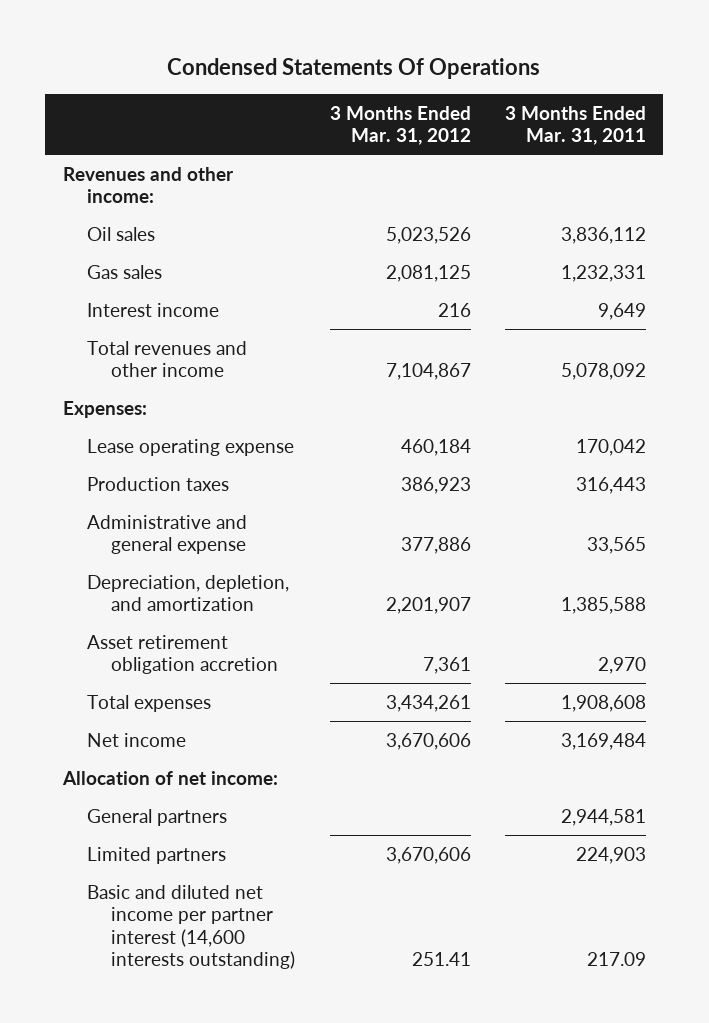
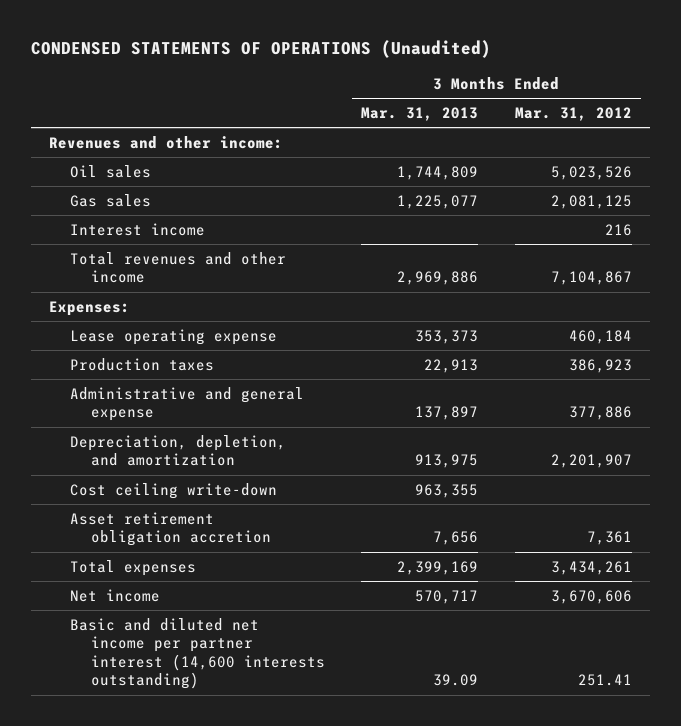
- Condensed Statements Of Operations
+ CONDENSED STATEMENTS OF OPERATIONS (Unaudited)
- | 3 Months Ended Mar. 31, 2012 | 3 Months Ended Mar. 31, 2011
+ | 3 Months Ended Mar. 31, 2013 | 3 Months Ended Mar. 31, 2012
+ Cost ceiling write-down | 963,355 |
- Allocation of net income:
- General partners | | 2,944,581
- Limited partners | 3,670,606 | 224,903

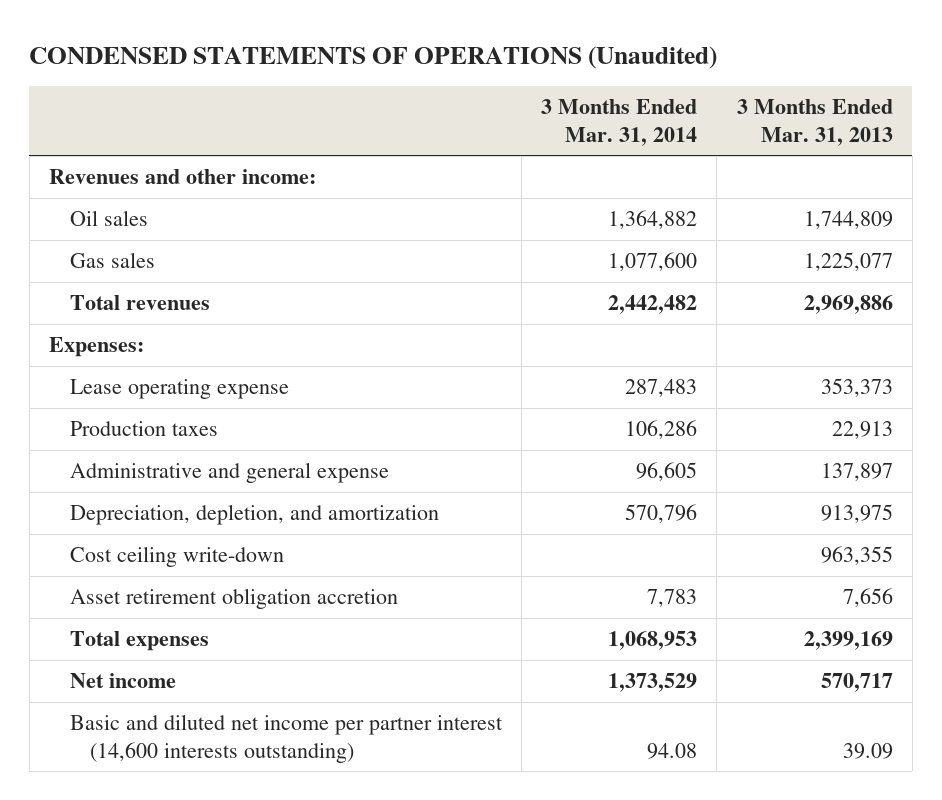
- | 3 Months Ended Mar. 31, 2013 | 3 Months Ended Mar. 31, 2012
+ | 3 Months Ended Mar. 31, 2014 | 3 Months Ended Mar. 31, 2013
- Interest income | | 216
- Total revenues and other income | 2,969,886 | 7,104,867
+ Total revenues | 2,442,482 | 2,969,886

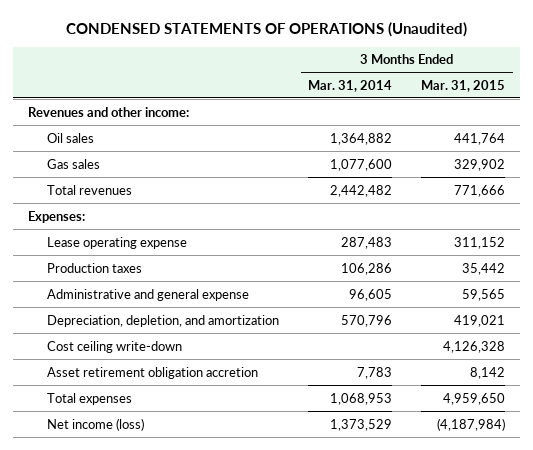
- | 3 Months Ended Mar. 31, 2014 | 3 Months Ended Mar. 31, 2013
+ | 3 Months Ended Mar. 31, 2014 | 3 Months Ended Mar. 31, 2015
- Net income | 1,373,529 | 570,717
- Basic and diluted net income per partner interest (14,600 interests outstanding) | 94.08 | 39.09
+ Net income (loss) | 1,373,529 | (4,187,984)

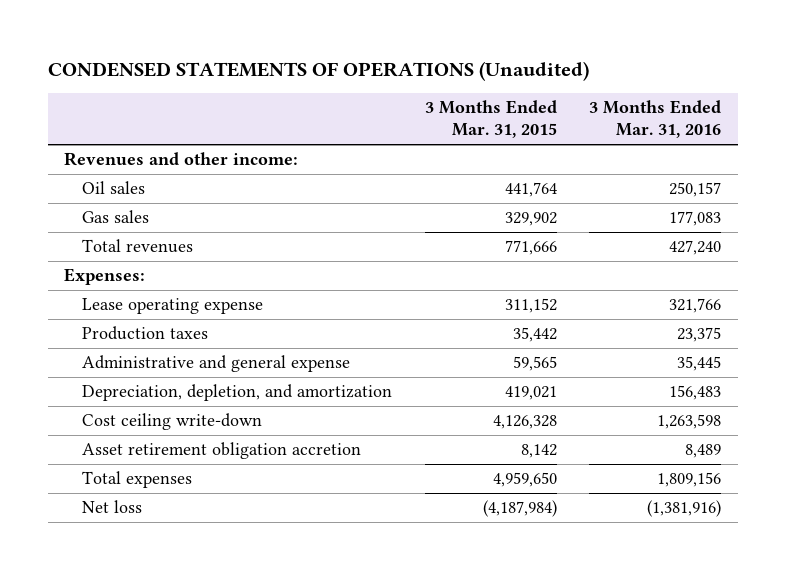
- | 3 Months Ended Mar. 31, 2014 | 3 Months Ended Mar. 31, 2015
+ | 3 Months Ended Mar. 31, 2015 | 3 Months Ended Mar. 31, 2016
- Net income (loss) | 1,373,529 | (4,187,984)
+ Net loss | (4,187,984) | (1,381,916)

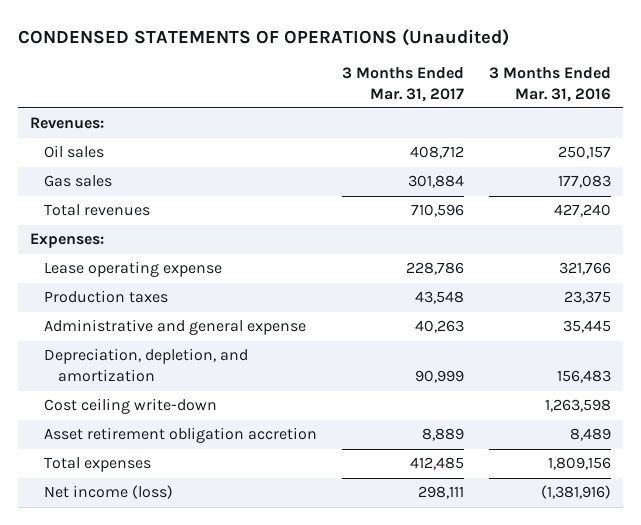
- | 3 Months Ended Mar. 31, 2015 | 3 Months Ended Mar. 31, 2016
+ | 3 Months Ended Mar. 31, 2017 | 3 Months Ended Mar. 31, 2016
- Revenues and other income:
+ Revenues:
- Net loss | (4,187,984) | (1,381,916)
+ Net income (loss) | 298,111 | (1,381,916)

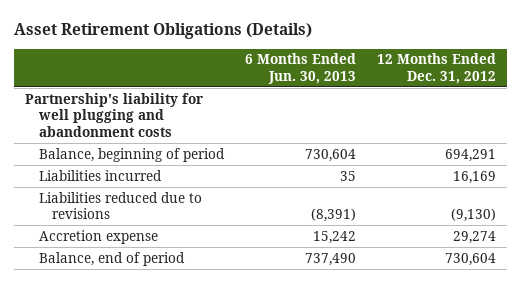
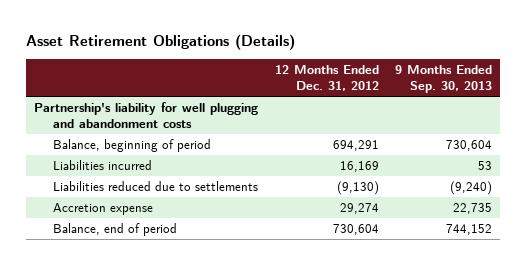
- | 6 Months Ended Jun. 30, 2013 | 12 Months Ended Dec. 31, 2012
+ | 12 Months Ended Dec. 31, 2012 | 9 Months Ended Sep. 30, 2013
- Liabilities reduced due to revisions | (8,391) | (9,130)
+ Liabilities reduced due to settlements | (9,130) | (9,240)

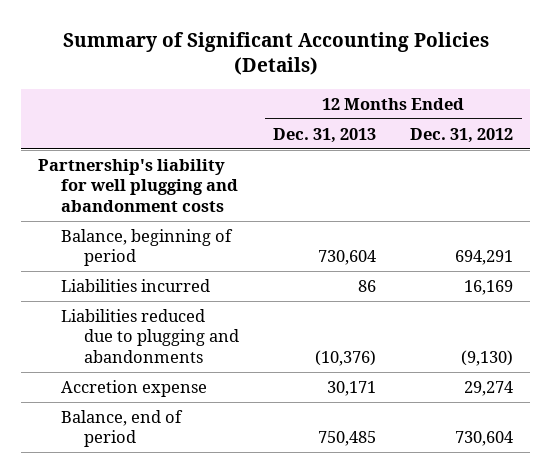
- Asset Retirement Obligations (Details)
+ Summary of Significant Accounting Policies (Details)
- | 12 Months Ended Dec. 31, 2012 | 9 Months Ended Sep. 30, 2013
+ | 12 Months Ended Dec. 31, 2013 | 12 Months Ended Dec. 31, 2012
- Liabilities reduced due to settlements | (9,130) | (9,240)
+ Liabilities reduced due to plugging and abandonments | (10,376) | (9,130)

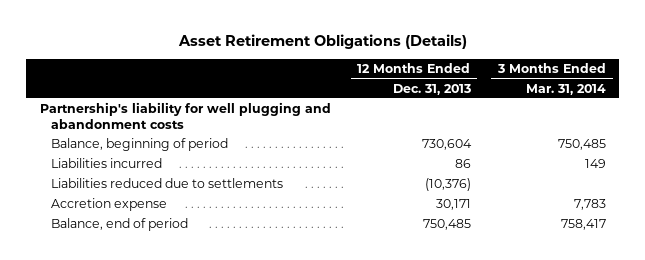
- Summary of Significant Accounting Policies (Details)
+ Asset Retirement Obligations (Details)
- | 12 Months Ended Dec. 31, 2013 | 12 Months Ended Dec. 31, 2012
+ | 12 Months Ended Dec. 31, 2013 | 3 Months Ended Mar. 31, 2014
- Liabilities reduced due to plugging and abandonments | (10,376) | (9,130)
+ Liabilities reduced due to settlements | (10,376) |

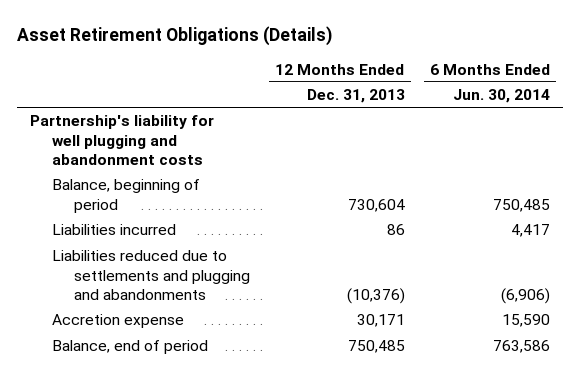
- | 12 Months Ended Dec. 31, 2013 | 3 Months Ended Mar. 31, 2014
+ | 12 Months Ended Dec. 31, 2013 | 6 Months Ended Jun. 30, 2014
- Liabilities reduced due to settlements | (10,376) |
+ Liabilities reduced due to settlements and plugging and abandonments | (10,376) | (6,906)

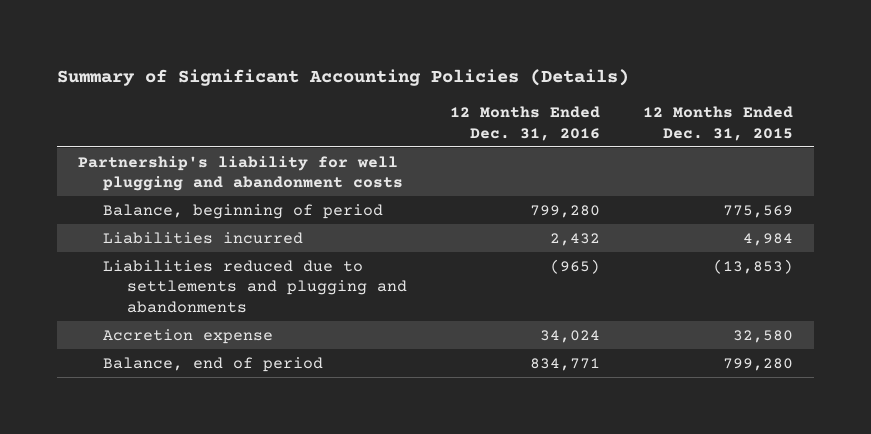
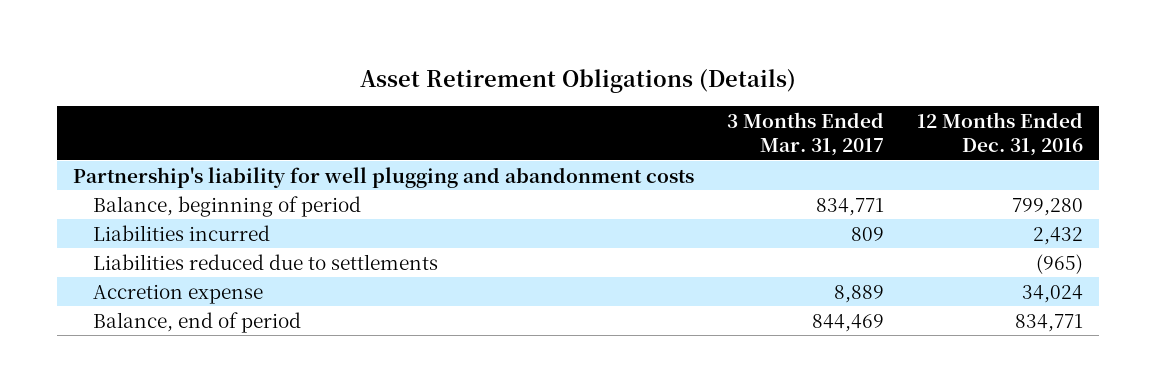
- Summary of Significant Accounting Policies (Details)
+ Asset Retirement Obligations (Details)
- | 12 Months Ended Dec. 31, 2016 | 12 Months Ended Dec. 31, 2015
+ | 3 Months Ended Mar. 31, 2017 | 12 Months Ended Dec. 31, 2016
- Liabilities reduced due to settlements and plugging and abandonments | (965) | (13,853)
+ Liabilities reduced due to settlements | | (965)

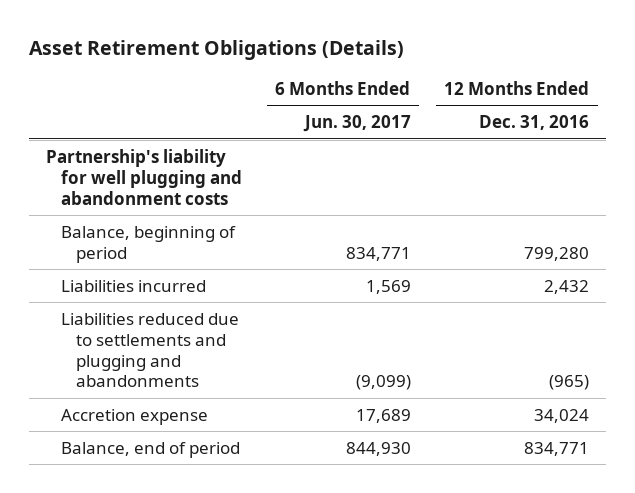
- | 3 Months Ended Mar. 31, 2017 | 12 Months Ended Dec. 31, 2016
+ | 6 Months Ended Jun. 30, 2017 | 12 Months Ended Dec. 31, 2016
- Liabilities reduced due to settlements | | (965)
+ Liabilities reduced due to settlements and plugging and abandonments | (9,099) | (965)

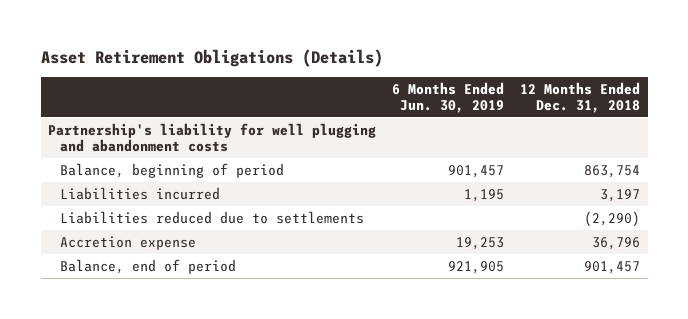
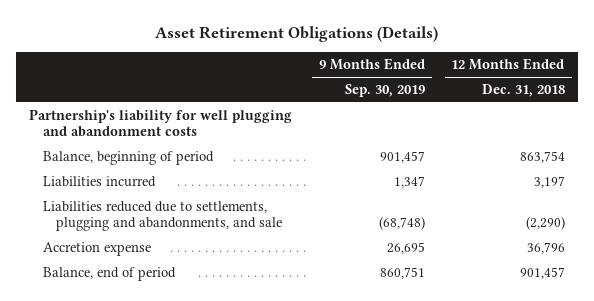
- | 6 Months Ended Jun. 30, 2019 | 12 Months Ended Dec. 31, 2018
+ | 9 Months Ended Sep. 30, 2019 | 12 Months Ended Dec. 31, 2018
- Liabilities reduced due to settlements | | (2,290)
+ Liabilities reduced due to settlements, plugging and abandonments, and sale | (68,748) | (2,290)

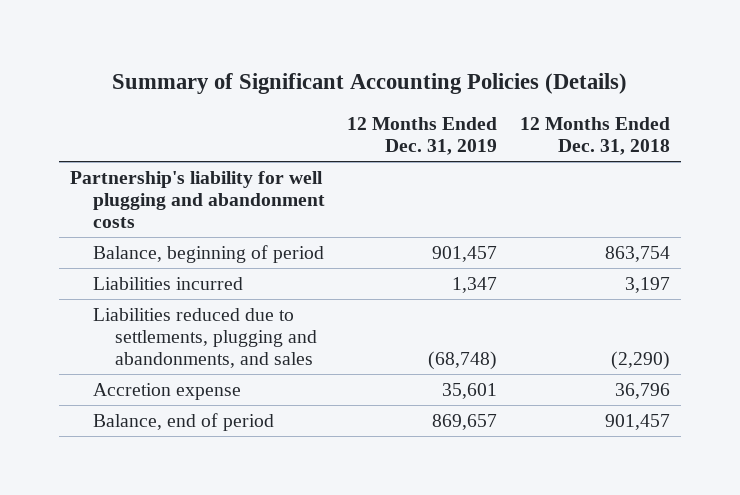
- Asset Retirement Obligations (Details)
+ Summary of Significant Accounting Policies (Details)
- | 9 Months Ended Sep. 30, 2019 | 12 Months Ended Dec. 31, 2018
+ | 12 Months Ended Dec. 31, 2019 | 12 Months Ended Dec. 31, 2018
- Liabilities reduced due to settlements, plugging and abandonments, and sale | (68,748) | (2,290)
+ Liabilities reduced due to settlements, plugging and abandonments, and sales | (68,748) | (2,290)

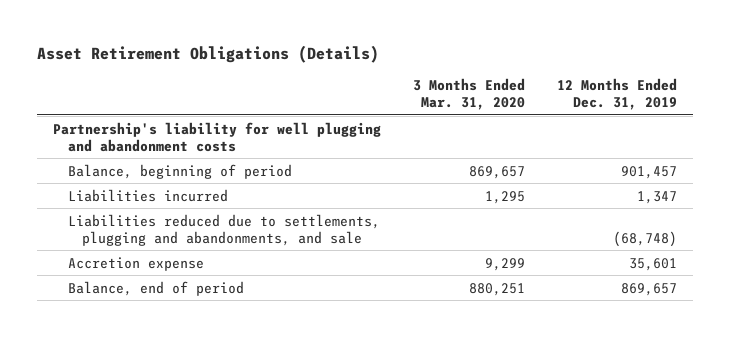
- Summary of Significant Accounting Policies (Details)
+ Asset Retirement Obligations (Details)
- | 12 Months Ended Dec. 31, 2019 | 12 Months Ended Dec. 31, 2018
+ | 3 Months Ended Mar. 31, 2020 | 12 Months Ended Dec. 31, 2019
- Liabilities reduced due to settlements, plugging and abandonments, and sales | (68,748) | (2,290)
+ Liabilities reduced due to settlements, plugging and abandonments, and sale | | (68,748)

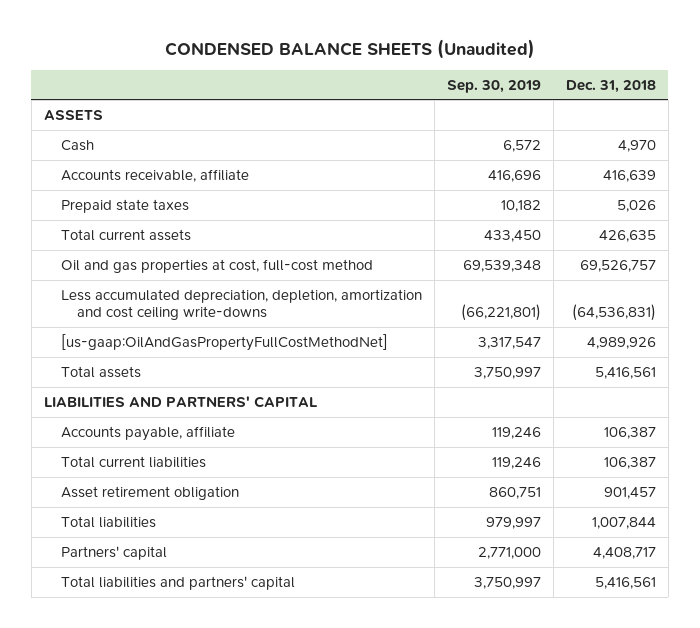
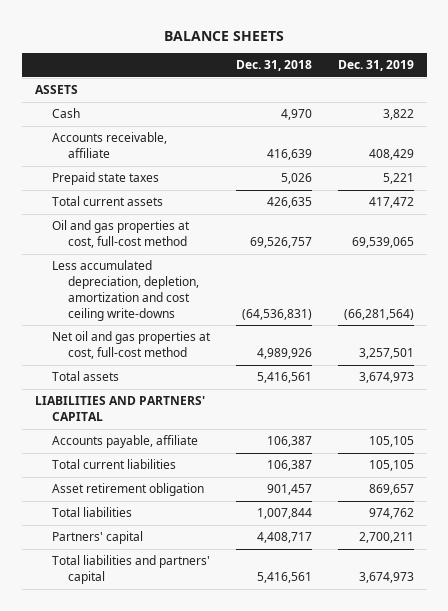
- CONDENSED BALANCE SHEETS (Unaudited)
+ BALANCE SHEETS
- | Sep. 30, 2019 | Dec. 31, 2018
+ | Dec. 31, 2018 | Dec. 31, 2019
- [us-gaap:OilAndGasPropertyFullCostMethodNet] | 3,317,547 | 4,989,926
+ Net oil and gas properties at cost, full-cost method | 4,989,926 | 3,257,501

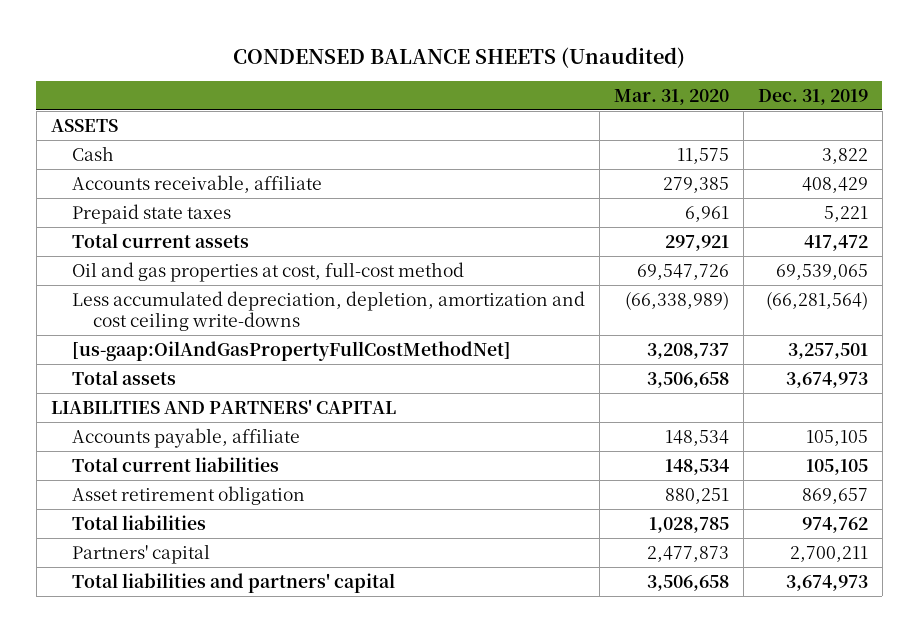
- BALANCE SHEETS
+ CONDENSED BALANCE SHEETS (Unaudited)
- | Dec. 31, 2018 | Dec. 31, 2019
+ | Mar. 31, 2020 | Dec. 31, 2019
- Net oil and gas properties at cost, full-cost method | 4,989,926 | 3,257,501
+ [us-gaap:OilAndGasPropertyFullCostMethodNet] | 3,208,737 | 3,257,501

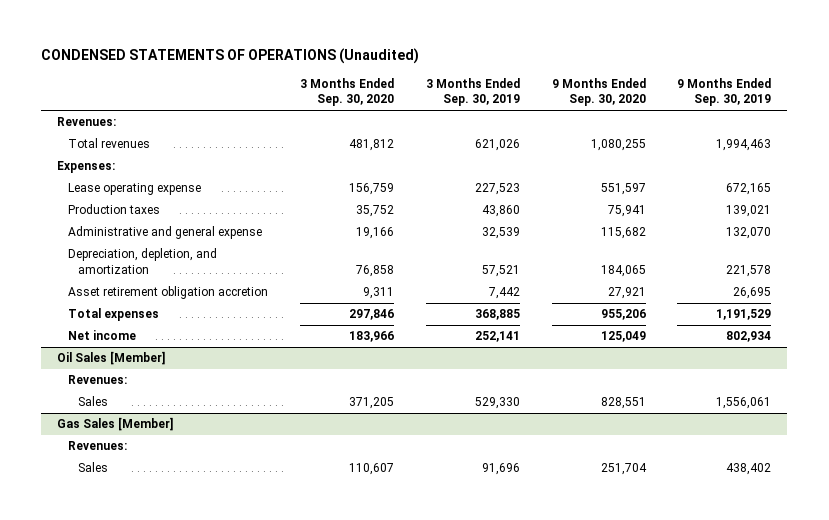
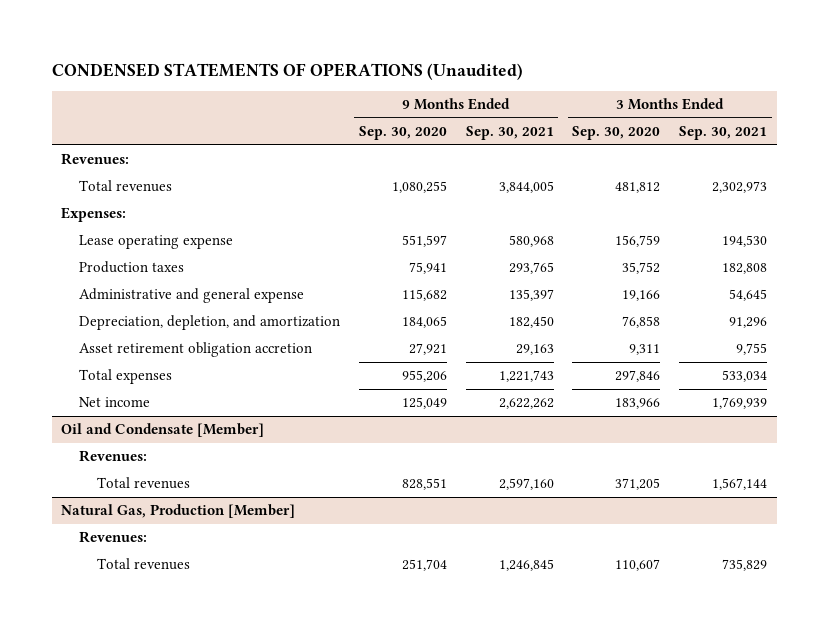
- | 3 Months Ended Sep. 30, 2020 | 3 Months Ended Sep. 30, 2019 | 9 Months Ended Sep. 30, 2020 | 9 Months Ended Sep. 30, 2019
+ | 9 Months Ended Sep. 30, 2020 | 9 Months Ended Sep. 30, 2021 | 3 Months Ended Sep. 30, 2020 | 3 Months Ended Sep. 30, 2021
- Oil Sales [Member]
+ Oil and Condensate [Member]
- Sales | 371,205 | 529,330 | 828,551 | 1,556,061
- Gas Sales [Member]
+ Total revenues | 828,551 | 2,597,160 | 371,205 | 1,567,144
+ Natural Gas, Production [Member]
- Sales | 110,607 | 91,696 | 251,704 | 438,402
+ Total revenues | 251,704 | 1,246,845 | 110,607 | 735,829

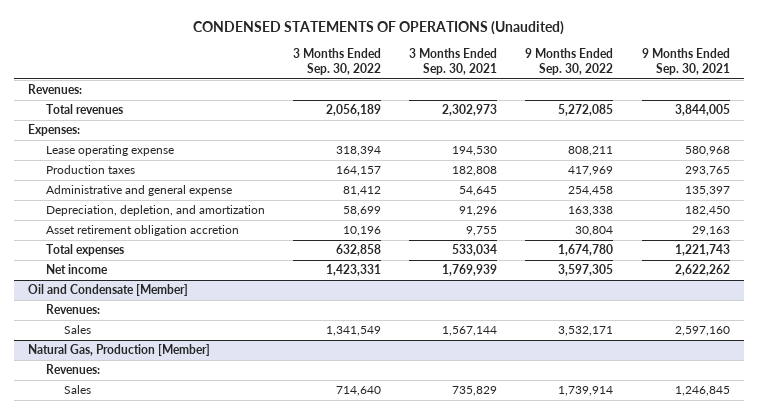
- | 9 Months Ended Sep. 30, 2020 | 9 Months Ended Sep. 30, 2021 | 3 Months Ended Sep. 30, 2020 | 3 Months Ended Sep. 30, 2021
+ | 3 Months Ended Sep. 30, 2022 | 3 Months Ended Sep. 30, 2021 | 9 Months Ended Sep. 30, 2022 | 9 Months Ended Sep. 30, 2021
@ Oil and Condensate [Member]
- Total revenues | 828,551 | 2,597,160 | 371,205 | 1,567,144
+ Sales | 1,341,549 | 1,567,144 | 3,532,171 | 2,597,160
@ Natural Gas, Production [Member]
- Total revenues | 251,704 | 1,246,845 | 110,607 | 735,829
+ Sales | 714,640 | 735,829 | 1,739,914 | 1,246,845

